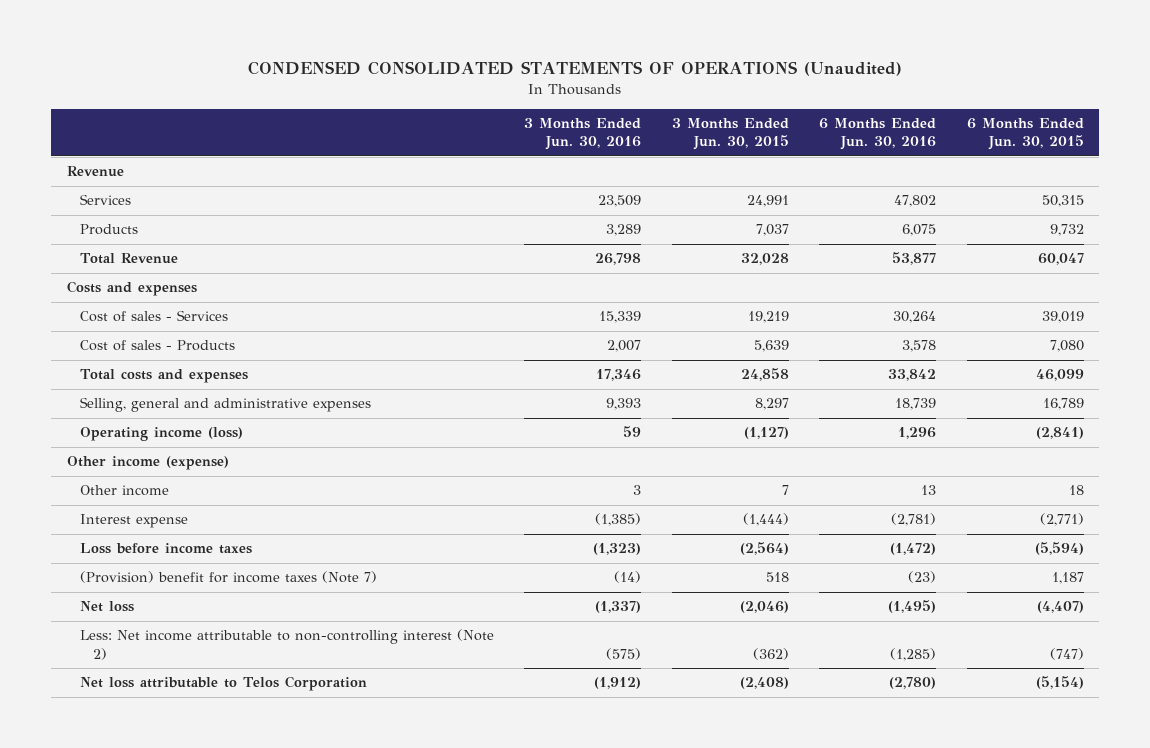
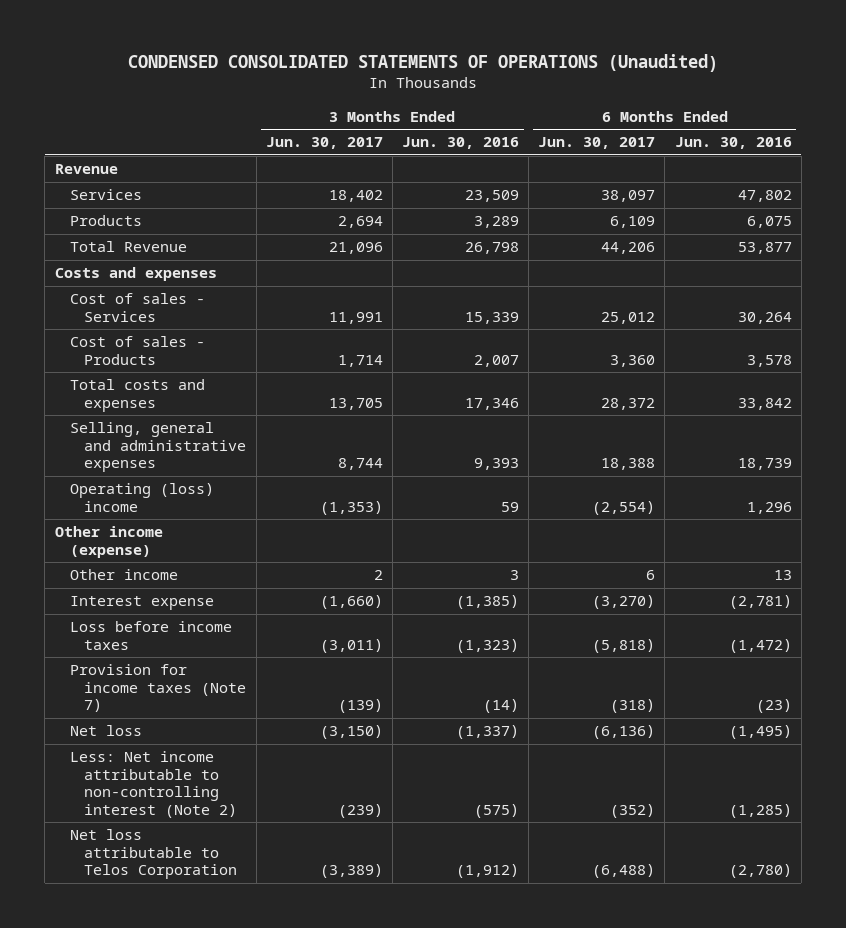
- | 3 Months Ended Jun. 30, 2016 | 3 Months Ended Jun. 30, 2015 | 6 Months Ended Jun. 30, 2016 | 6 Months Ended Jun. 30, 2015
+ | 3 Months Ended Jun. 30, 2017 | 3 Months Ended Jun. 30, 2016 | 6 Months Ended Jun. 30, 2017 | 6 Months Ended Jun. 30, 2016
- Operating income (loss) | 59 | (1,127) | 1,296 | (2,841)
+ Operating (loss) income | (1,353) | 59 | (2,554) | 1,296
- (Provision) benefit for income taxes (Note 7) | (14) | 518 | (23) | 1,187
+ Provision for income taxes (Note 7) | (139) | (14) | (318) | (23)

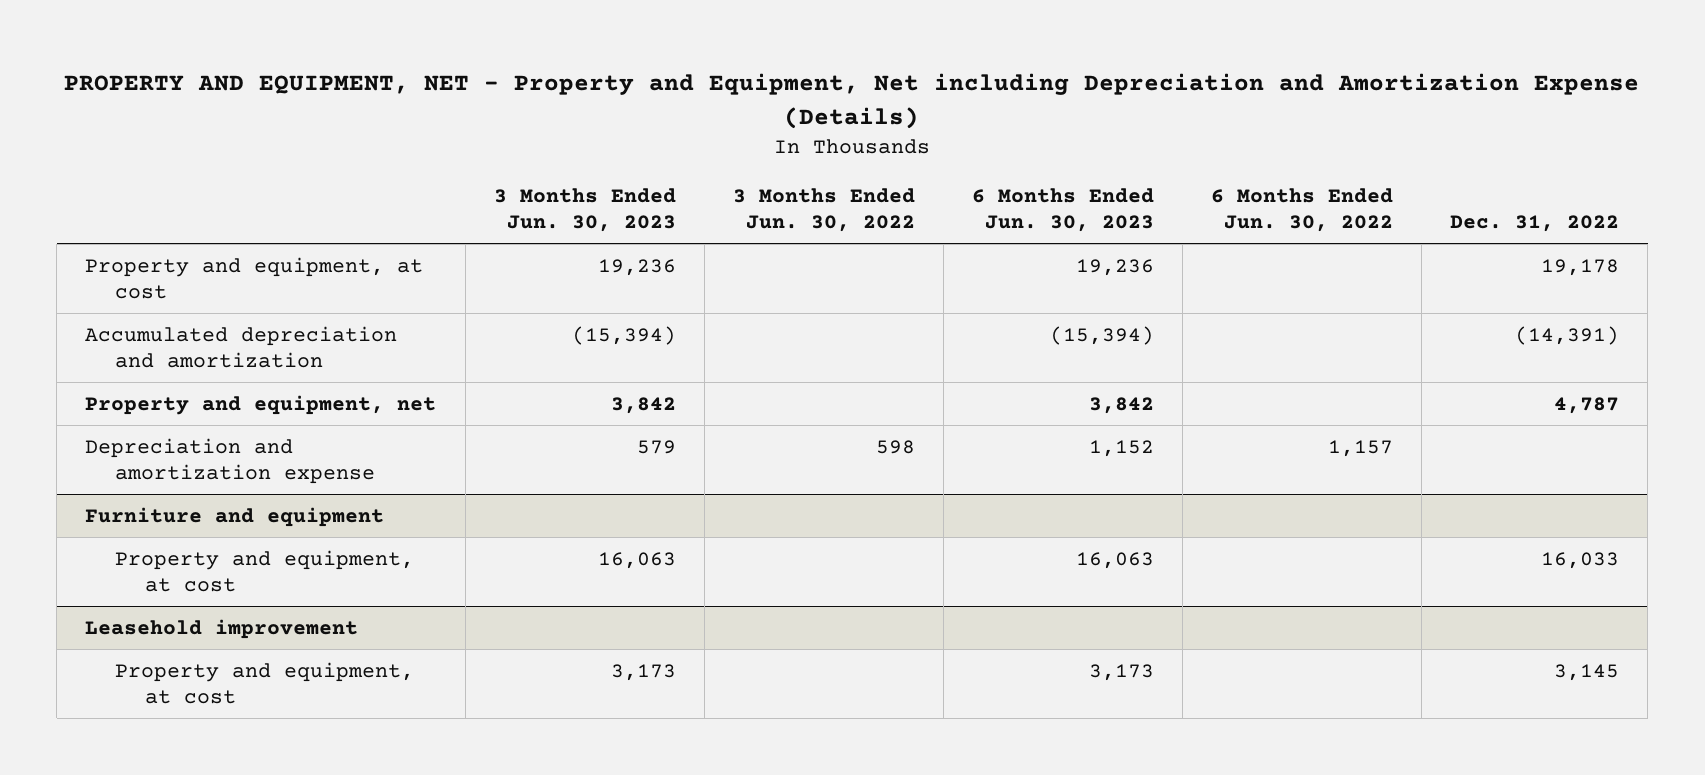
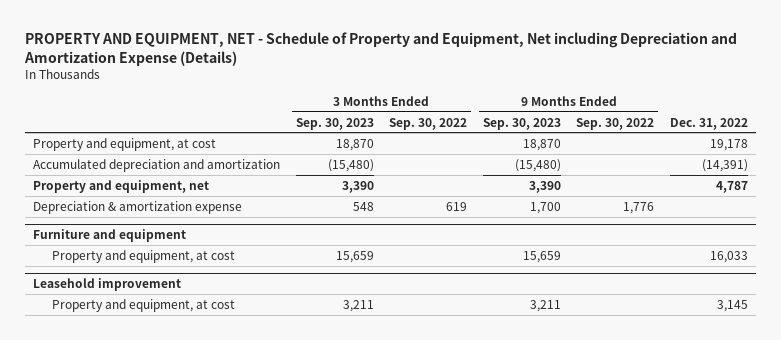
- PROPERTY AND EQUIPMENT, NET - Property and Equipment, Net including Depreciation and Amortization Expense (Details)
+ PROPERTY AND EQUIPMENT, NET - Schedule of Property and Equipment, Net including Depreciation and Amortization Expense (Details)
- | 3 Months Ended Jun. 30, 2023 | 3 Months Ended Jun. 30, 2022 | 6 Months Ended Jun. 30, 2023 | 6 Months Ended Jun. 30, 2022 | Dec. 31, 2022
+ | 3 Months Ended Sep. 30, 2023 | 3 Months Ended Sep. 30, 2022 | 9 Months Ended Sep. 30, 2023 | 9 Months Ended Sep. 30, 2022 | Dec. 31, 2022
- Depreciation and amortization expense | 579 | 598 | 1,152 | 1,157 |
+ Depreciation & amortization expense | 548 | 619 | 1,700 | 1,776 |

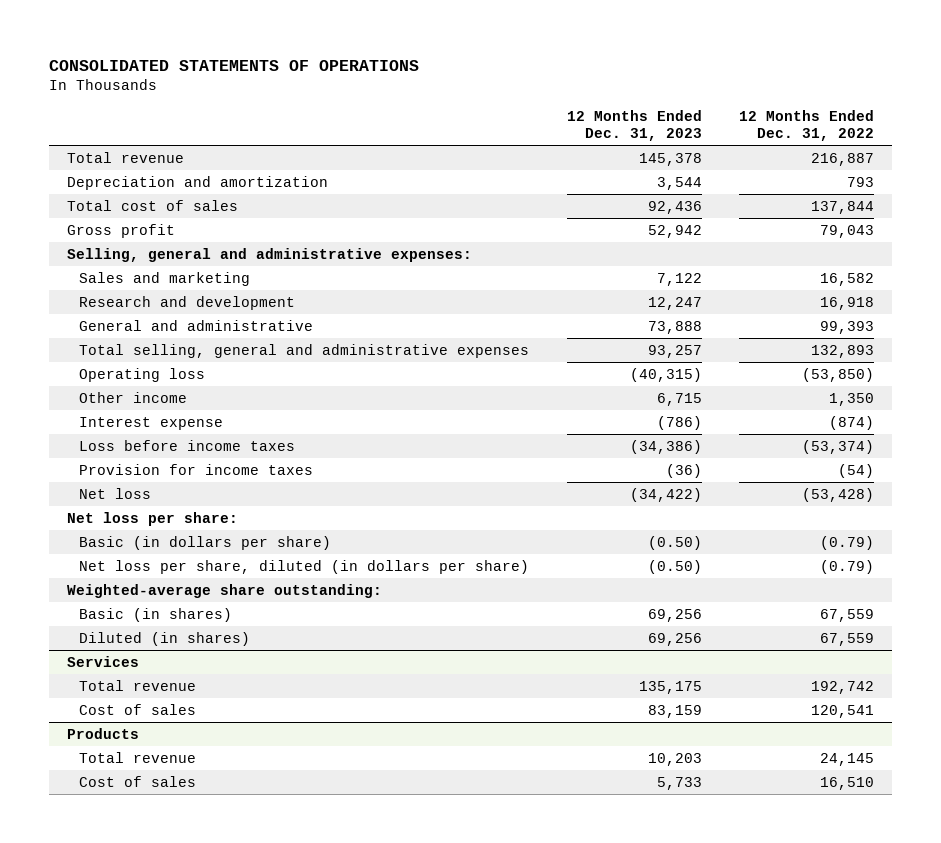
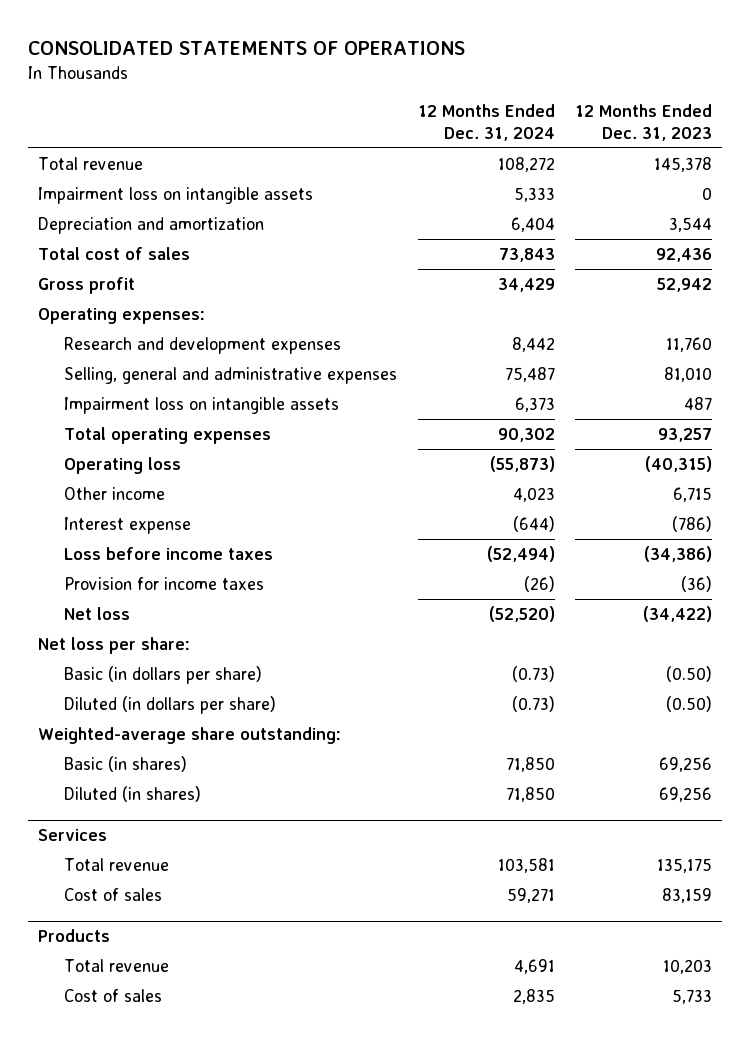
- | 12 Months Ended Dec. 31, 2023 | 12 Months Ended Dec. 31, 2022
+ | 12 Months Ended Dec. 31, 2024 | 12 Months Ended Dec. 31, 2023
+ Impairment loss on intangible assets | 5,333 | 0
- Selling, general and administrative expenses:
- Sales and marketing | 7,122 | 16,582
- Research and development | 12,247 | 16,918
- General and administrative | 73,888 | 99,393
- Total selling, general and administrative expenses | 93,257 | 132,893
+ Operating expenses:
+ Research and development expenses | 8,442 | 11,760
+ Selling, general and administrative expenses | 75,487 | 81,010
+ Impairment loss on intangible assets | 6,373 | 487
+ Total operating expenses | 90,302 | 93,257
- Net loss per share, diluted (in dollars per share) | (0.50) | (0.79)
+ Diluted (in dollars per share) | (0.73) | (0.50)

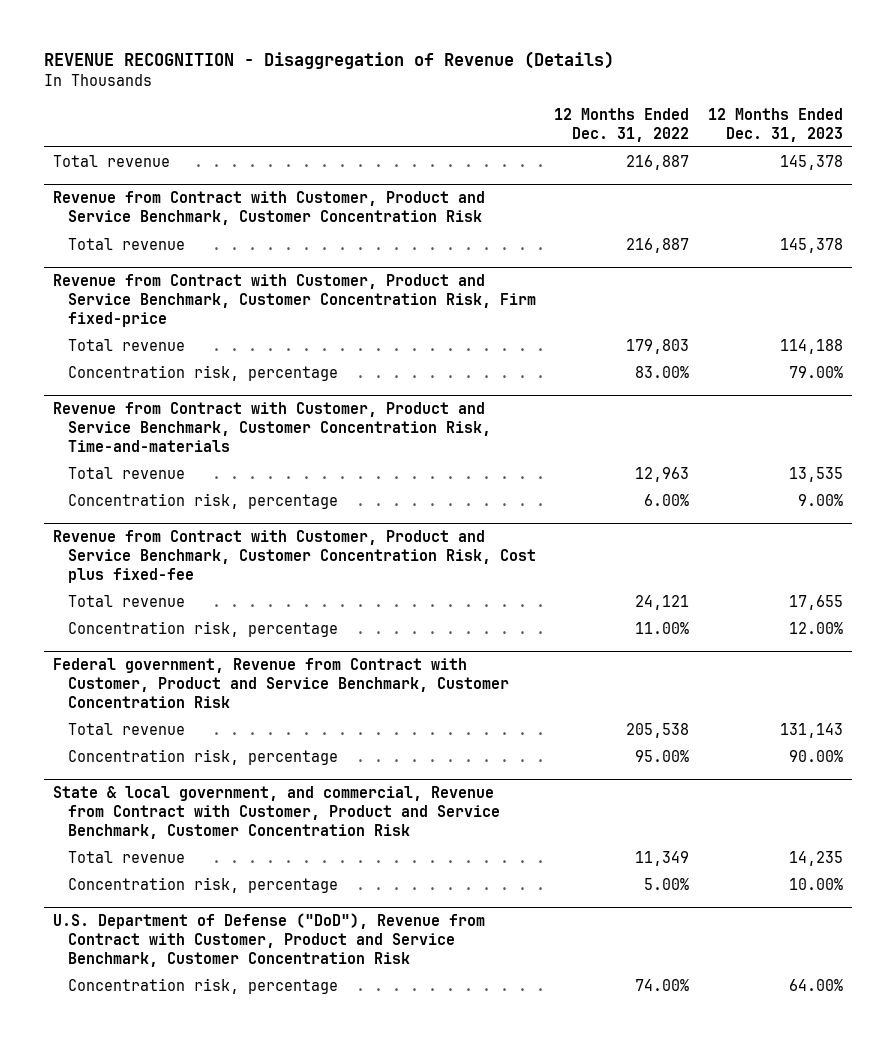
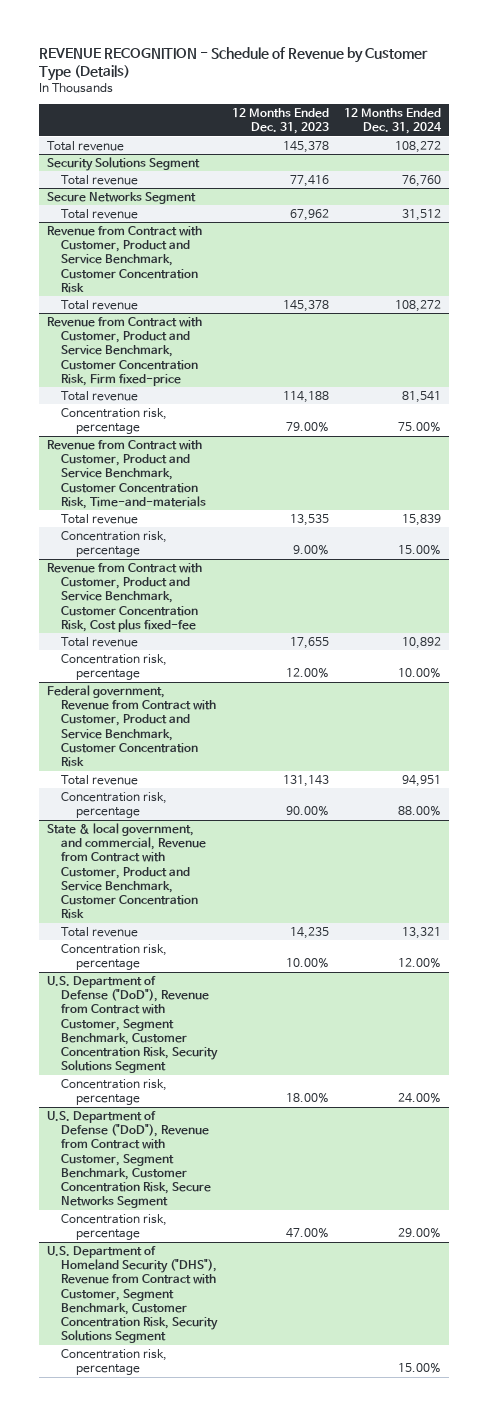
- REVENUE RECOGNITION - Disaggregation of Revenue (Details)
+ REVENUE RECOGNITION - Schedule of Revenue by Customer Type (Details)
- | 12 Months Ended Dec. 31, 2022 | 12 Months Ended Dec. 31, 2023
+ | 12 Months Ended Dec. 31, 2023 | 12 Months Ended Dec. 31, 2024
+ Security Solutions Segment
+ Total revenue | 77,416 | 76,760
+ Secure Networks Segment
+ Total revenue | 67,962 | 31,512
- U.S. Department of Defense ("DoD"), Revenue from Contract with Customer, Product and Service Benchmark, Customer Concentration Risk
- Concentration risk, percentage | 74.00% | 64.00%
+ U.S. Department of Defense ("DoD"), Revenue from Contract with Customer, Segment Benchmark, Customer Concentration Risk, Security Solutions Segment
+ Concentration risk, percentage | 18.00% | 24.00%
+ U.S. Department of Defense ("DoD"), Revenue from Contract with Customer, Segment Benchmark, Customer Concentration Risk, Secure Networks Segment
+ Concentration risk, percentage | 47.00% | 29.00%
+ U.S. Department of Homeland Security ("DHS"), Revenue from Contract with Customer, Segment Benchmark, Customer Concentration Risk, Security Solutions Segment
+ Concentration risk, percentage | | 15.00%

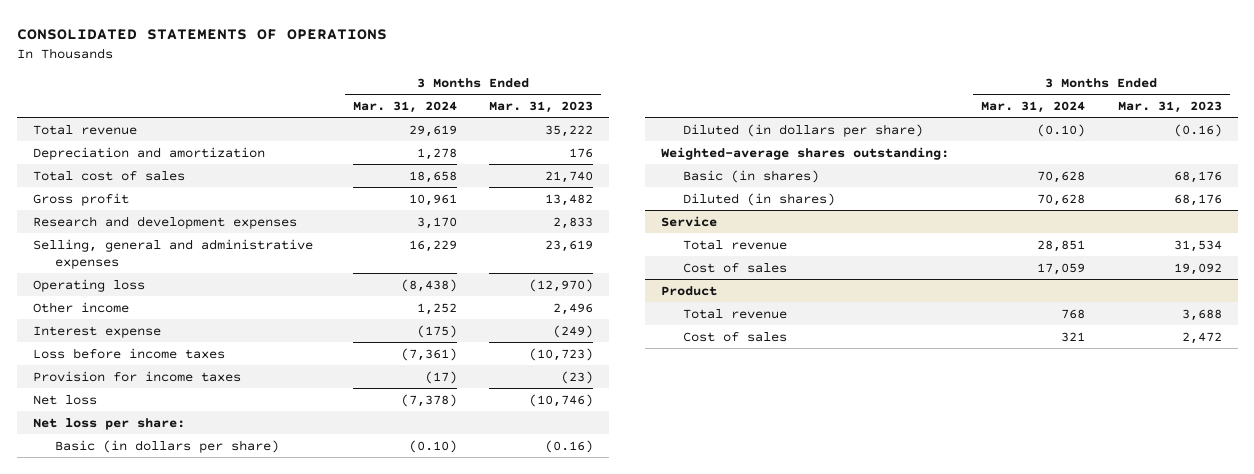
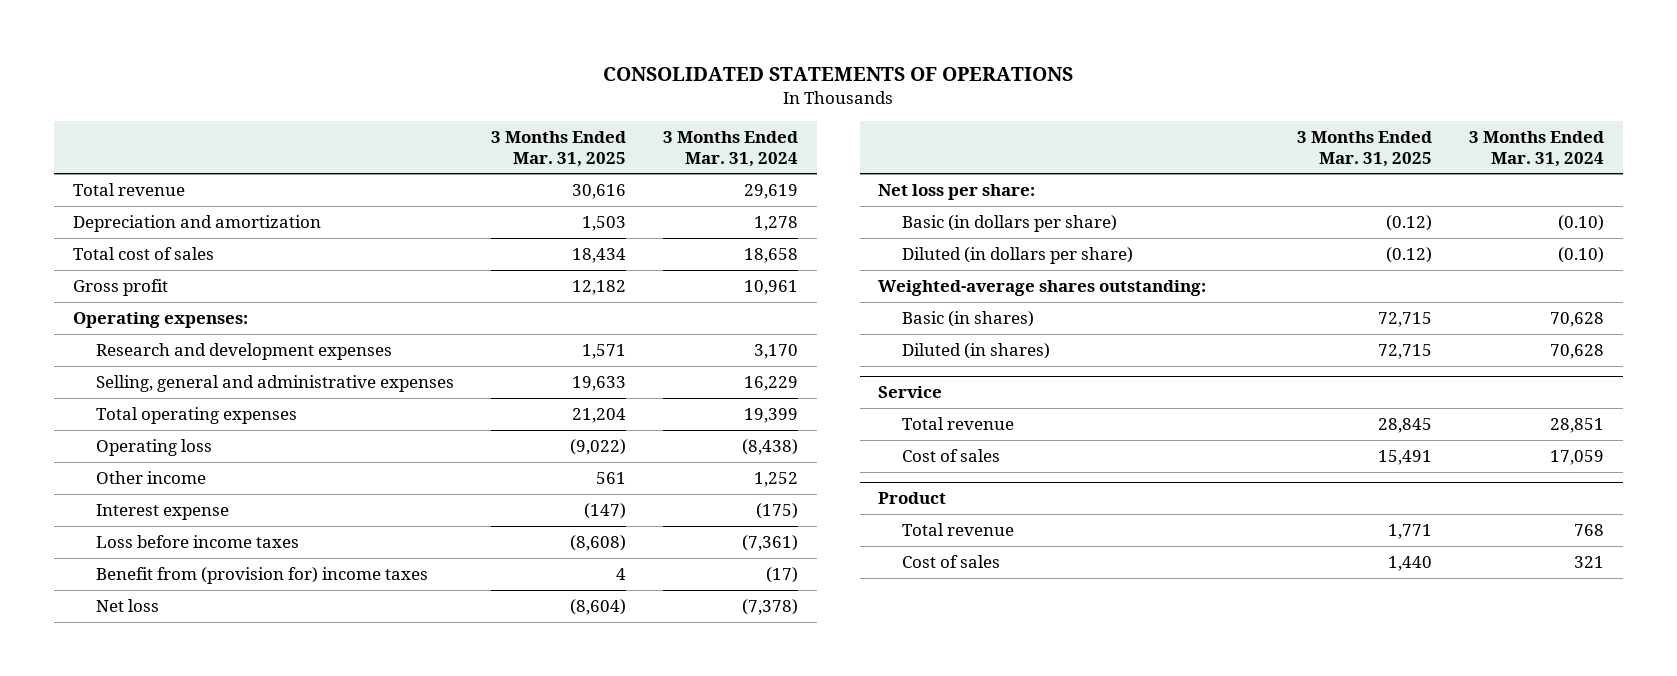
- | 3 Months Ended Mar. 31, 2024 | 3 Months Ended Mar. 31, 2023
+ | 3 Months Ended Mar. 31, 2025 | 3 Months Ended Mar. 31, 2024
+ Operating expenses:
+ Total operating expenses | 21,204 | 19,399
- Provision for income taxes | (17) | (23)
+ Benefit from (provision for) income taxes | 4 | (17)

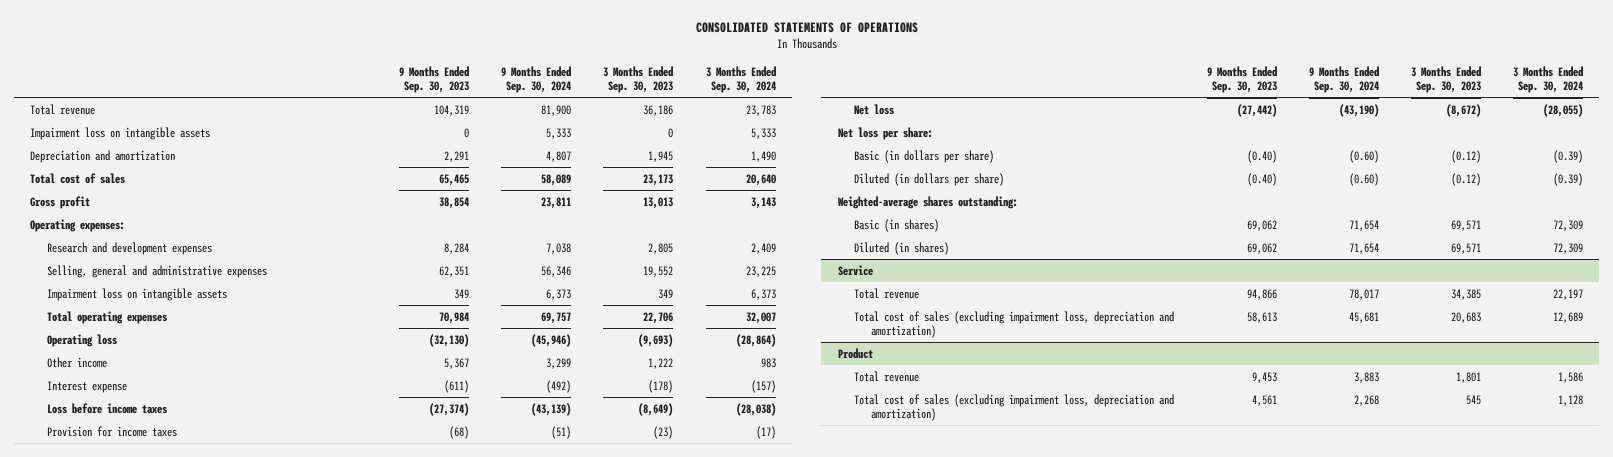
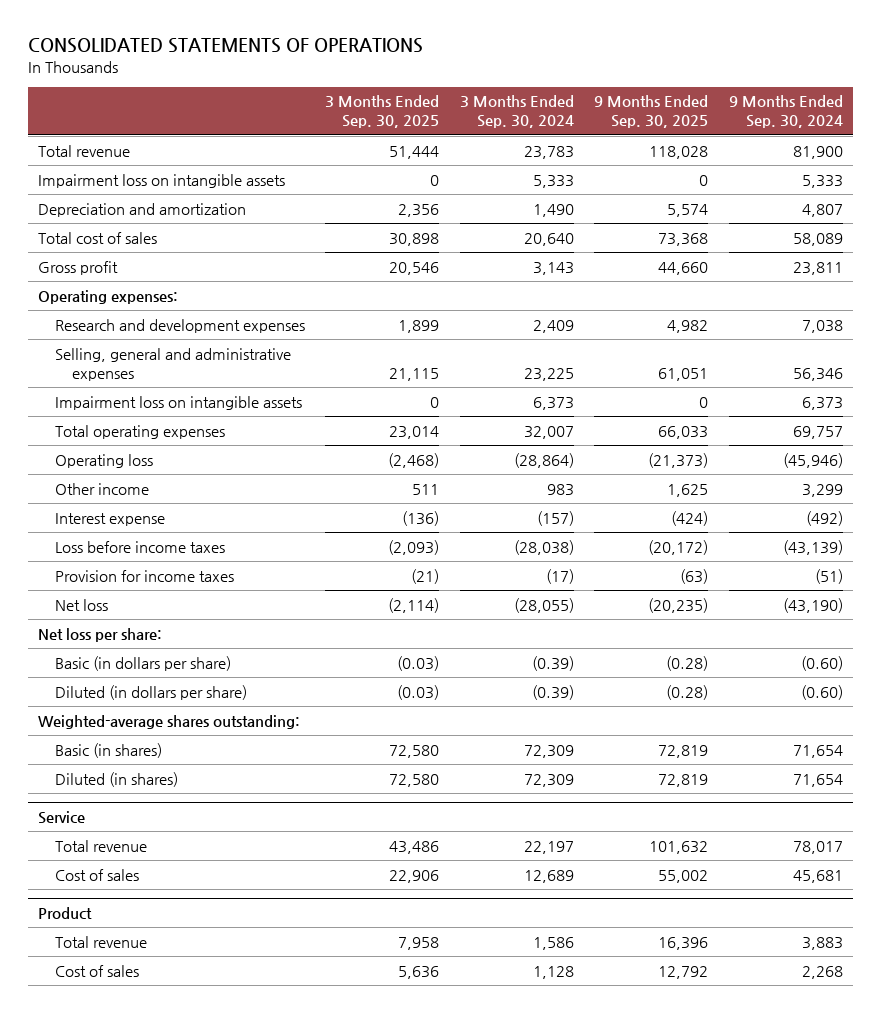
- | 9 Months Ended Sep. 30, 2023 | 9 Months Ended Sep. 30, 2024 | 3 Months Ended Sep. 30, 2023 | 3 Months Ended Sep. 30, 2024
+ | 3 Months Ended Sep. 30, 2025 | 3 Months Ended Sep. 30, 2024 | 9 Months Ended Sep. 30, 2025 | 9 Months Ended Sep. 30, 2024
@ Service
- Total cost of sales (excluding impairment loss, depreciation and amortization) | 58,613 | 45,681 | 20,683 | 12,689
+ Cost of sales | 22,906 | 12,689 | 55,002 | 45,681
@ Product
- Total cost of sales (excluding impairment loss, depreciation and amortization) | 4,561 | 2,268 | 545 | 1,128
+ Cost of sales | 5,636 | 1,128 | 12,792 | 2,268

